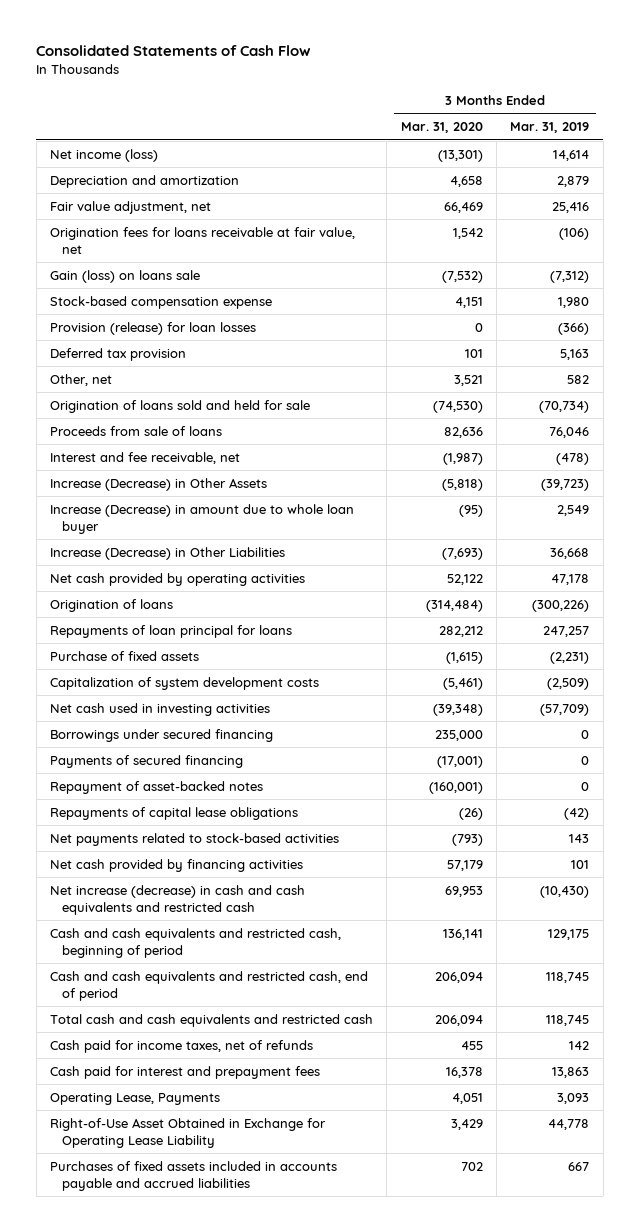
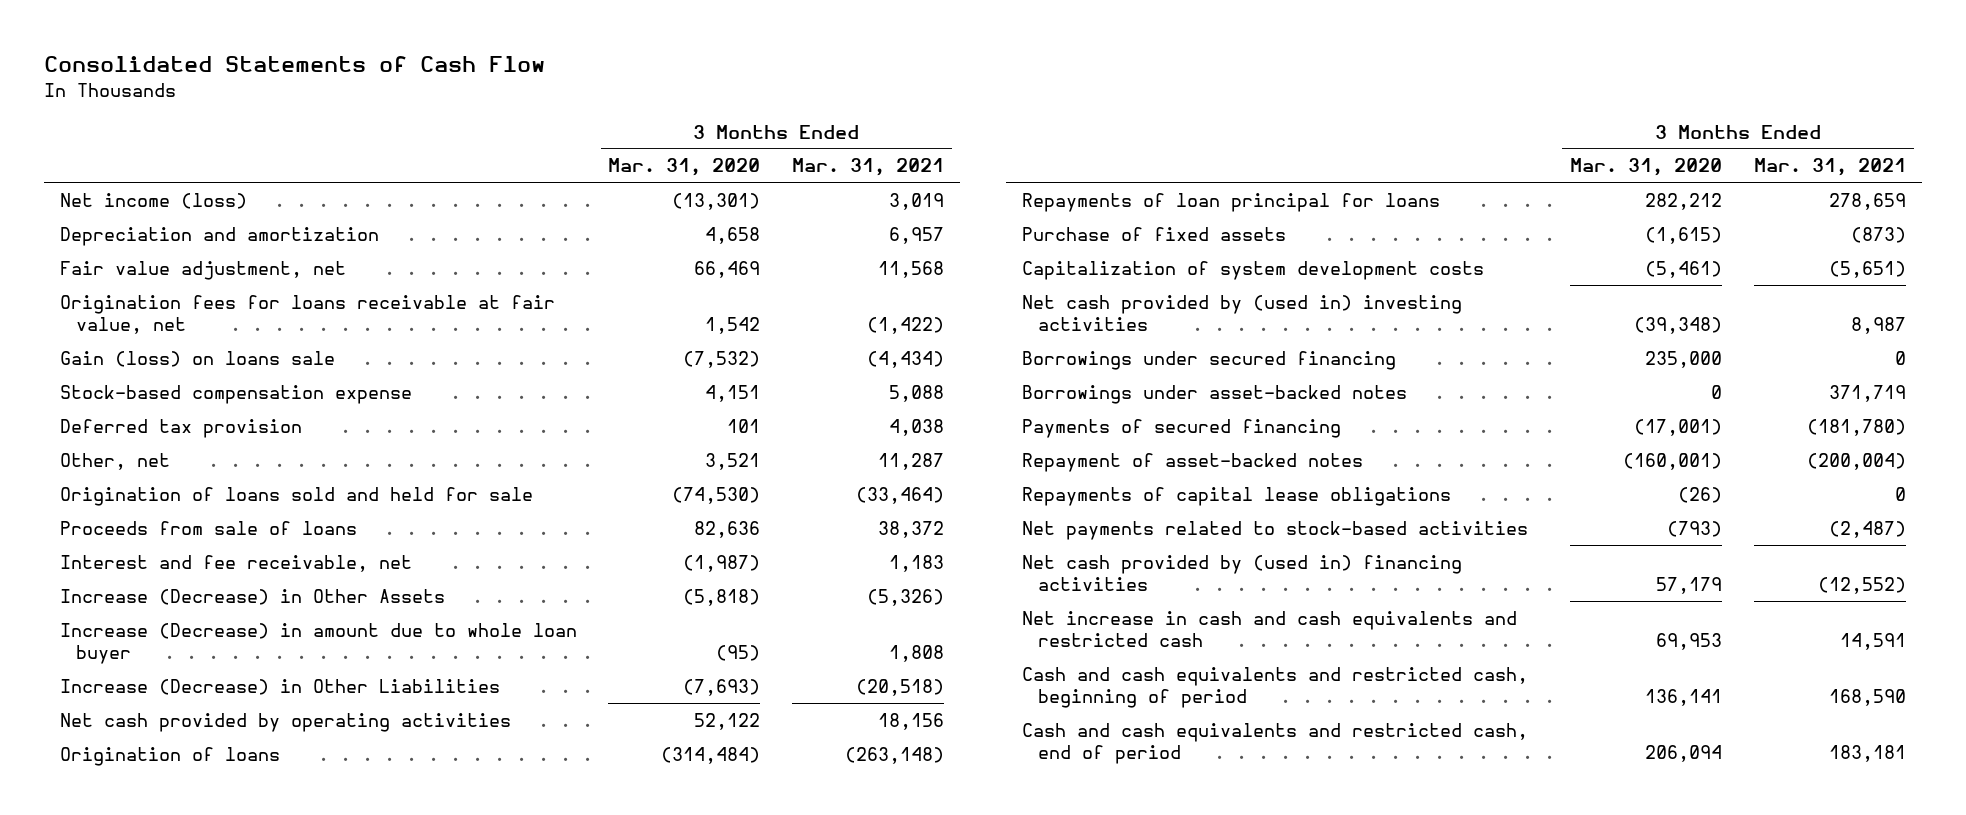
- | 3 Months Ended Mar. 31, 2020 | 3 Months Ended Mar. 31, 2019
+ | 3 Months Ended Mar. 31, 2020 | 3 Months Ended Mar. 31, 2021
- Provision (release) for loan losses | 0 | (366)
- Net cash used in investing activities | (39,348) | (57,709)
+ Net cash provided by (used in) investing activities | (39,348) | 8,987
+ Borrowings under asset-backed notes | 0 | 371,719
- Net cash provided by financing activities | 57,179 | 101
- Net increase (decrease) in cash and cash equivalents and restricted cash | 69,953 | (10,430)
+ Net cash provided by (used in) financing activities | 57,179 | (12,552)
+ Net increase in cash and cash equivalents and restricted cash | 69,953 | 14,591
- Total cash and cash equivalents and restricted cash | 206,094 | 118,745
- Cash paid for income taxes, net of refunds | 455 | 142
- Cash paid for interest and prepayment fees | 16,378 | 13,863
- Operating Lease, Payments | 4,051 | 3,093
- Right-of-Use Asset Obtained in Exchange for Operating Lease Liability | 3,429 | 44,778
- Purchases of fixed assets included in accounts payable and accrued liabilities | 702 | 667

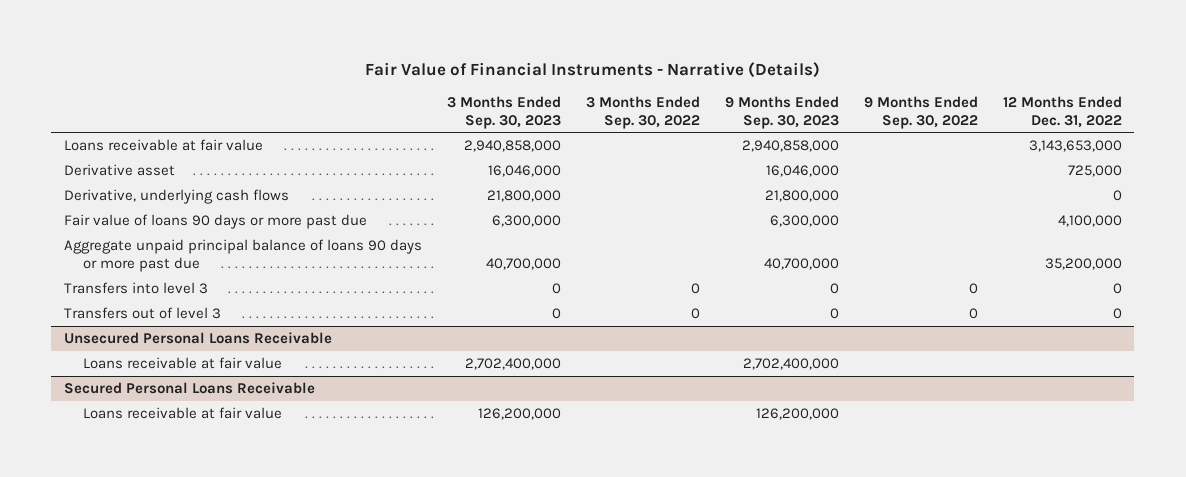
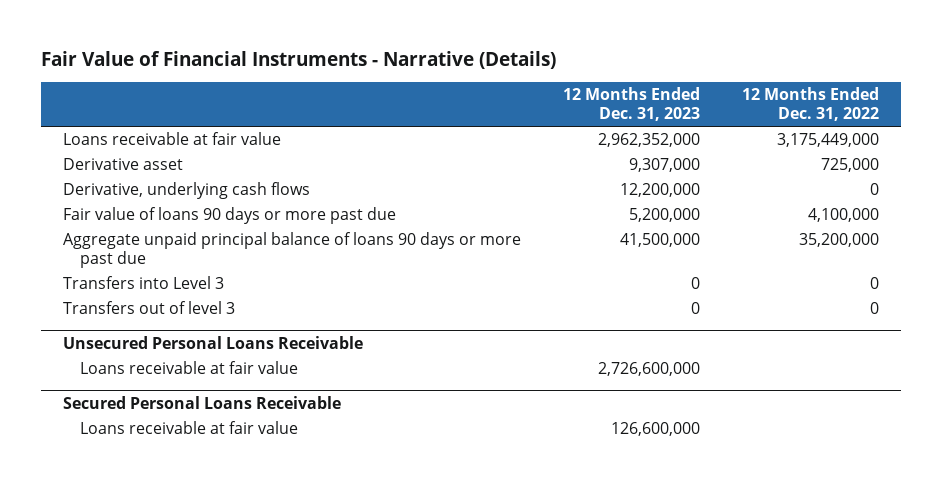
- | 3 Months Ended Sep. 30, 2023 | 3 Months Ended Sep. 30, 2022 | 9 Months Ended Sep. 30, 2023 | 9 Months Ended Sep. 30, 2022 | 12 Months Ended Dec. 31, 2022
+ | 12 Months Ended Dec. 31, 2023 | 12 Months Ended Dec. 31, 2022
- Loans receivable at fair value | 2,940,858,000 | | 2,940,858,000 | | 3,143,653,000
+ Loans receivable at fair value | 2,962,352,000 | 3,175,449,000
- Transfers into level 3 | 0 | 0 | 0 | 0 | 0
+ Transfers into Level 3 | 0 | 0

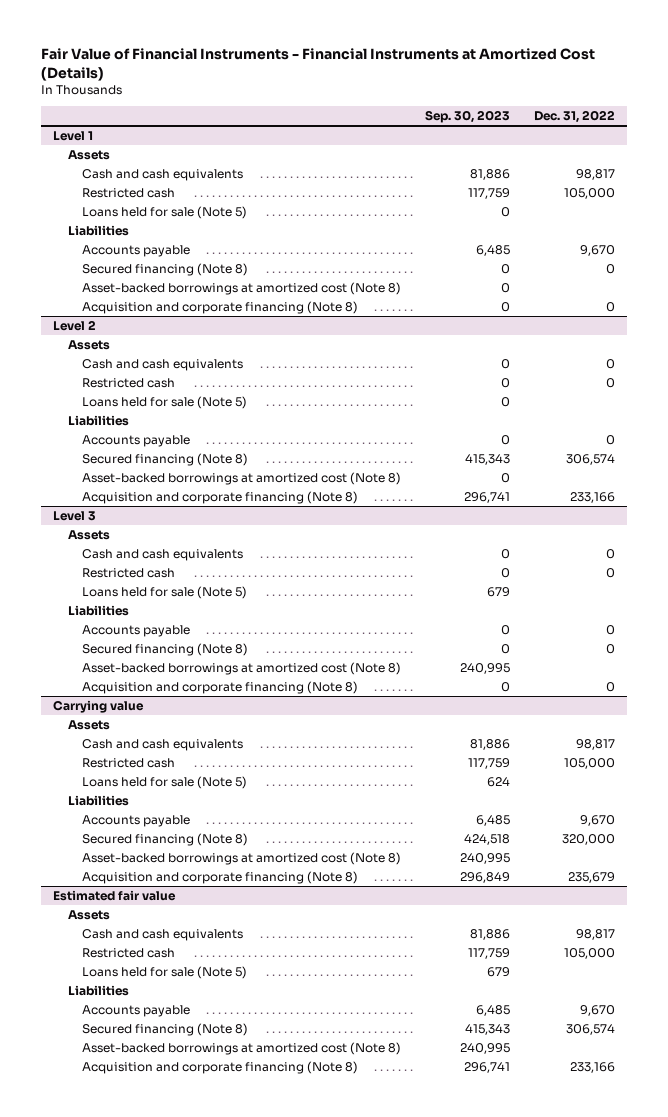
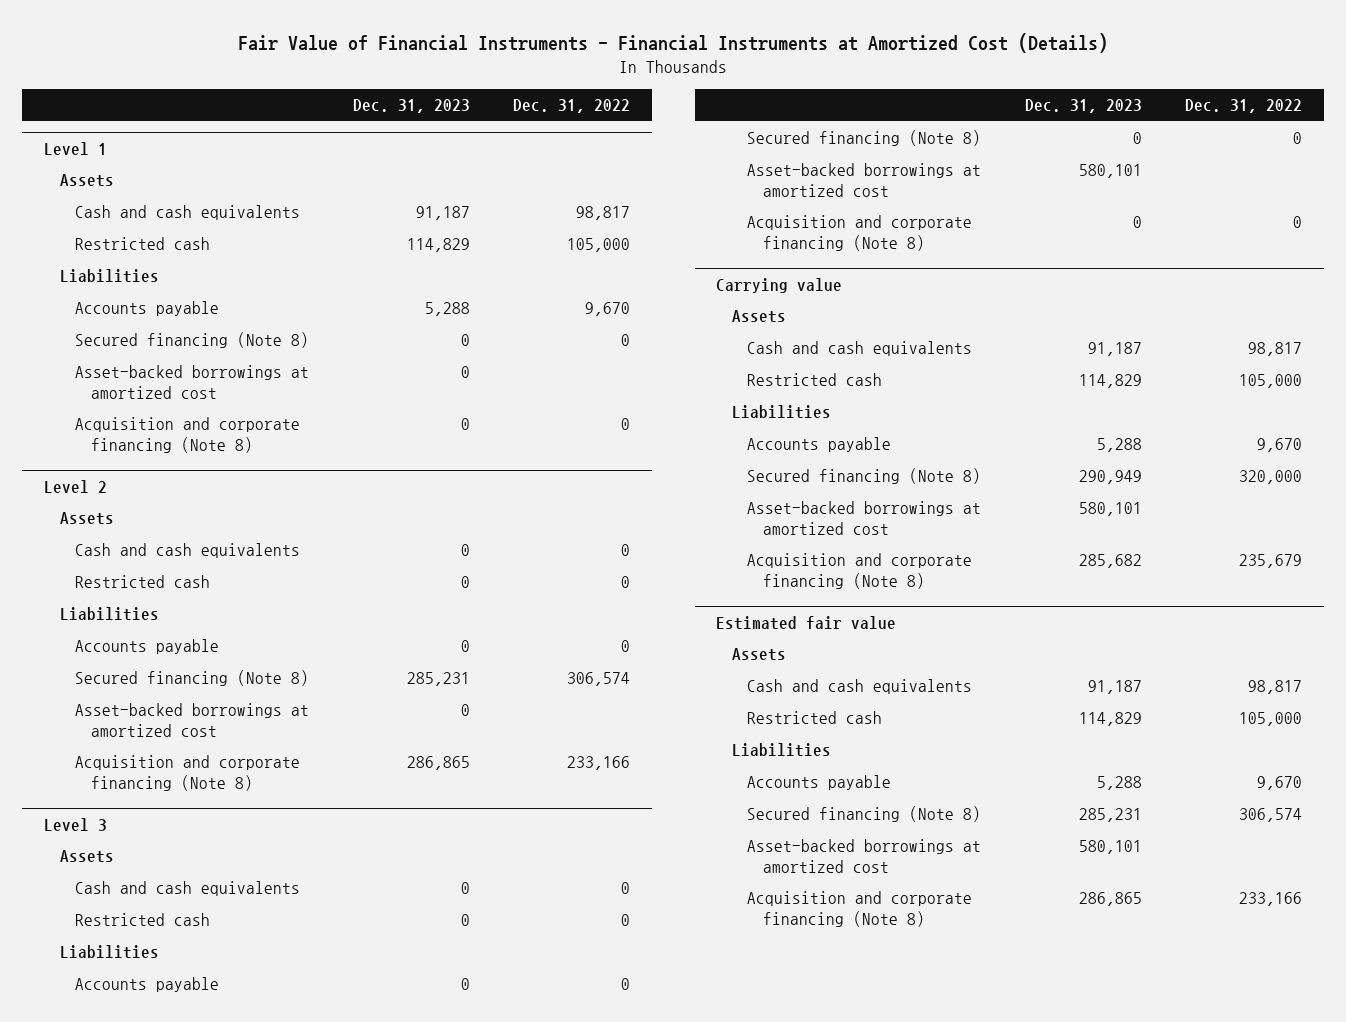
- | Sep. 30, 2023 | Dec. 31, 2022
+ | Dec. 31, 2023 | Dec. 31, 2022
@ Level 1
- Loans held for sale (Note 5) | 0 |
- Asset-backed borrowings at amortized cost (Note 8) | 0 |
+ Asset-backed borrowings at amortized cost | 0 |
@ Level 2
- Loans held for sale (Note 5) | 0 |
- Asset-backed borrowings at amortized cost (Note 8) | 0 |
+ Asset-backed borrowings at amortized cost | 0 |
@ Level 3
- Loans held for sale (Note 5) | 679 |
- Asset-backed borrowings at amortized cost (Note 8) | 240,995 |
+ Asset-backed borrowings at amortized cost | 580,101 |
@ Carrying value
- Loans held for sale (Note 5) | 624 |
- Asset-backed borrowings at amortized cost (Note 8) | 240,995 |
+ Asset-backed borrowings at amortized cost | 580,101 |
@ Estimated fair value
- Loans held for sale (Note 5) | 679 |
- Asset-backed borrowings at amortized cost (Note 8) | 240,995 |
+ Asset-backed borrowings at amortized cost | 580,101 |

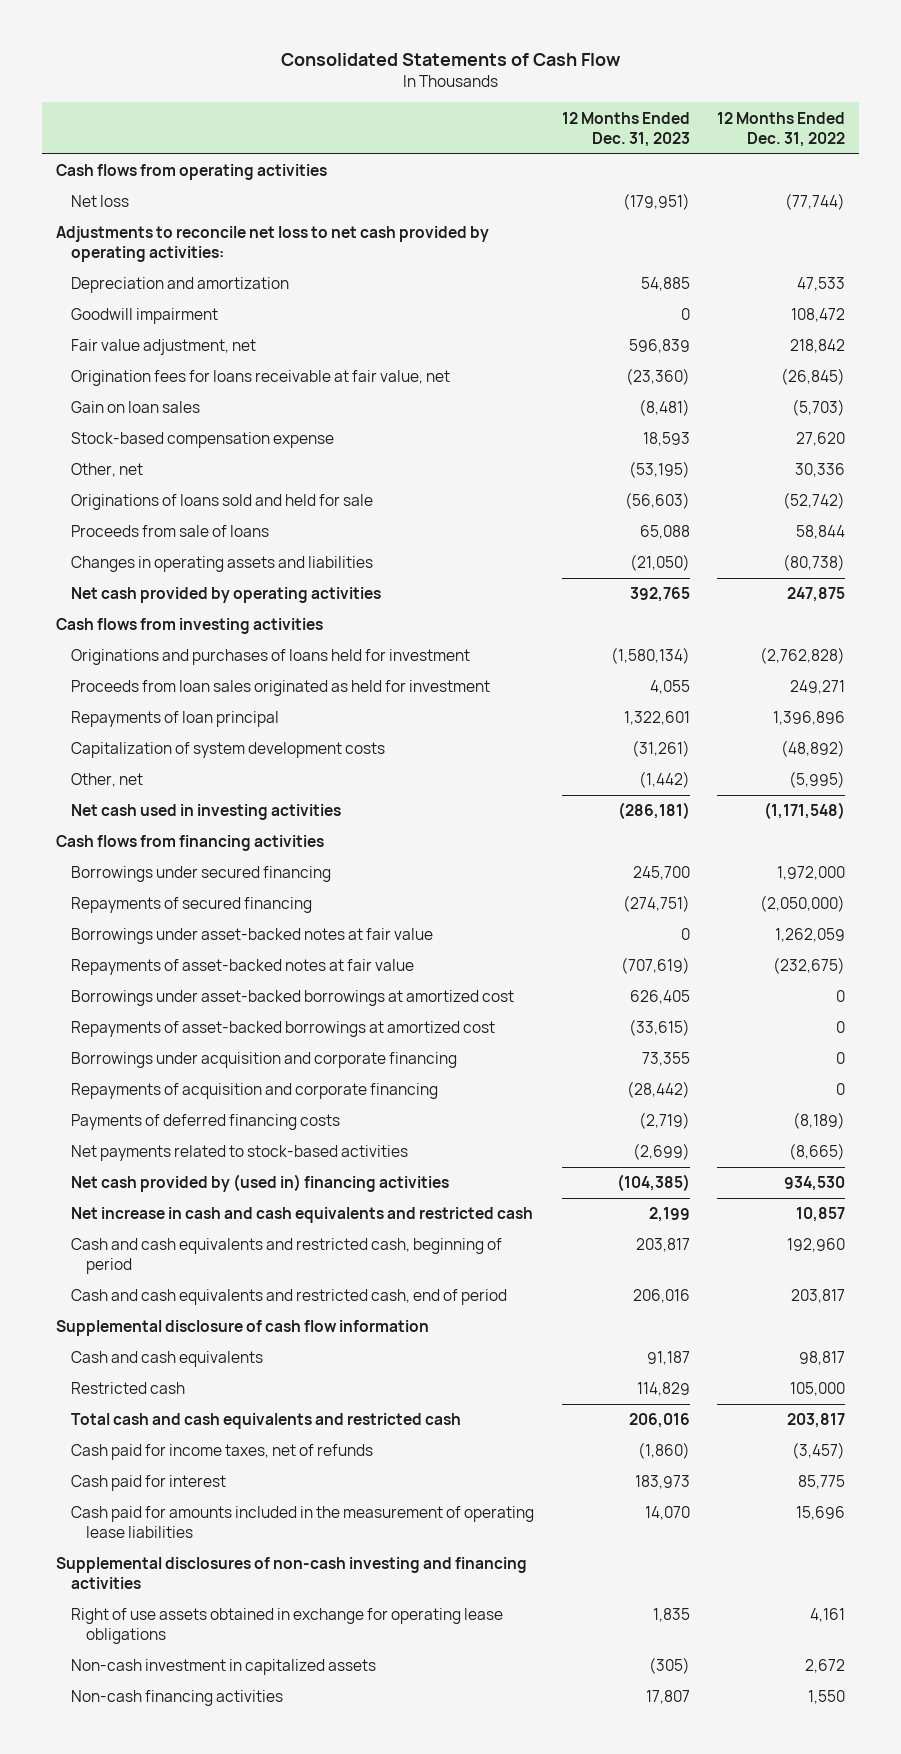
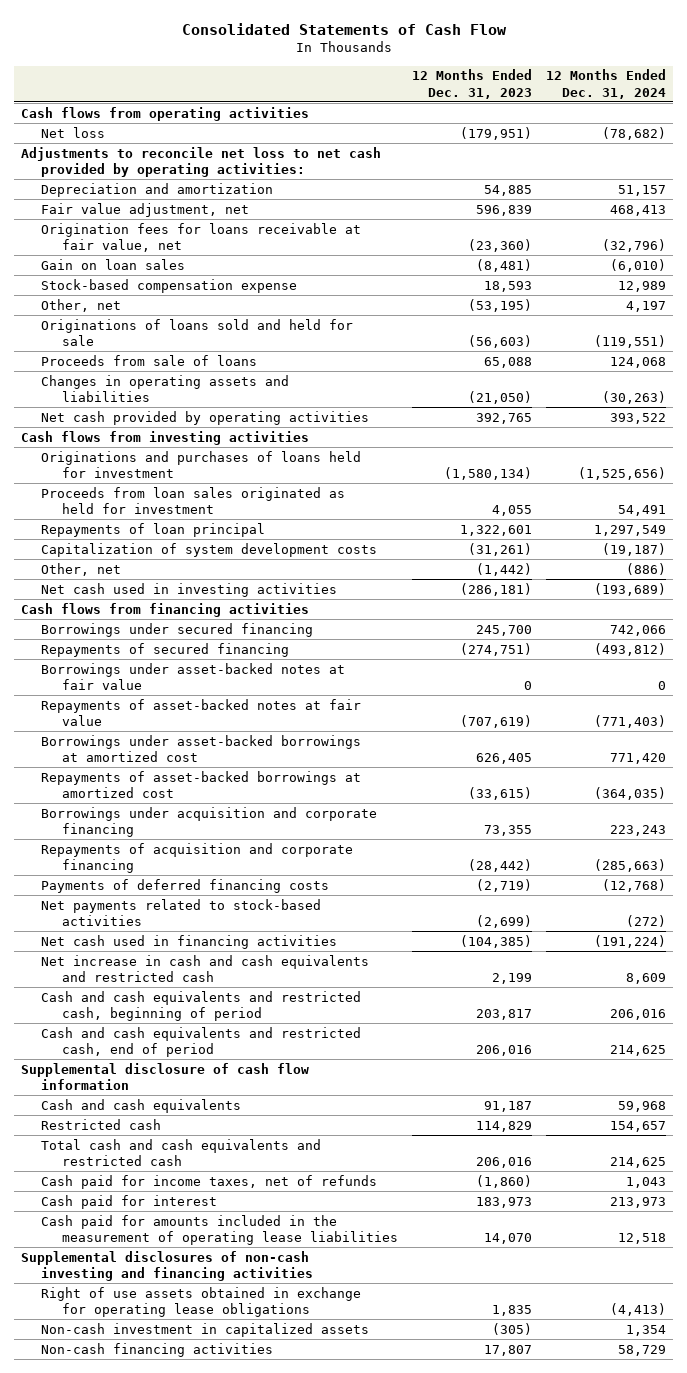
- | 12 Months Ended Dec. 31, 2023 | 12 Months Ended Dec. 31, 2022
+ | 12 Months Ended Dec. 31, 2023 | 12 Months Ended Dec. 31, 2024
- Goodwill impairment | 0 | 108,472
- Net cash provided by (used in) financing activities | (104,385) | 934,530
+ Net cash used in financing activities | (104,385) | (191,224)

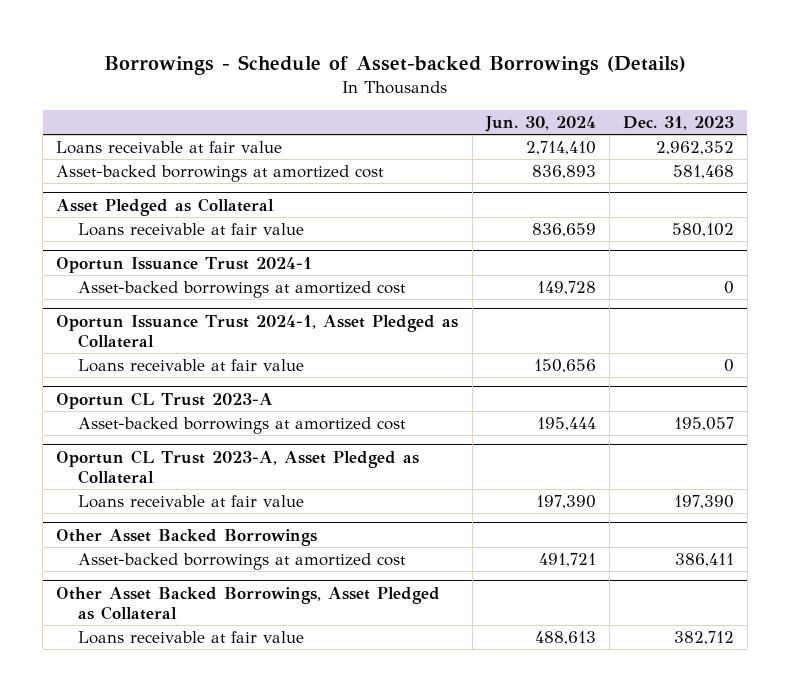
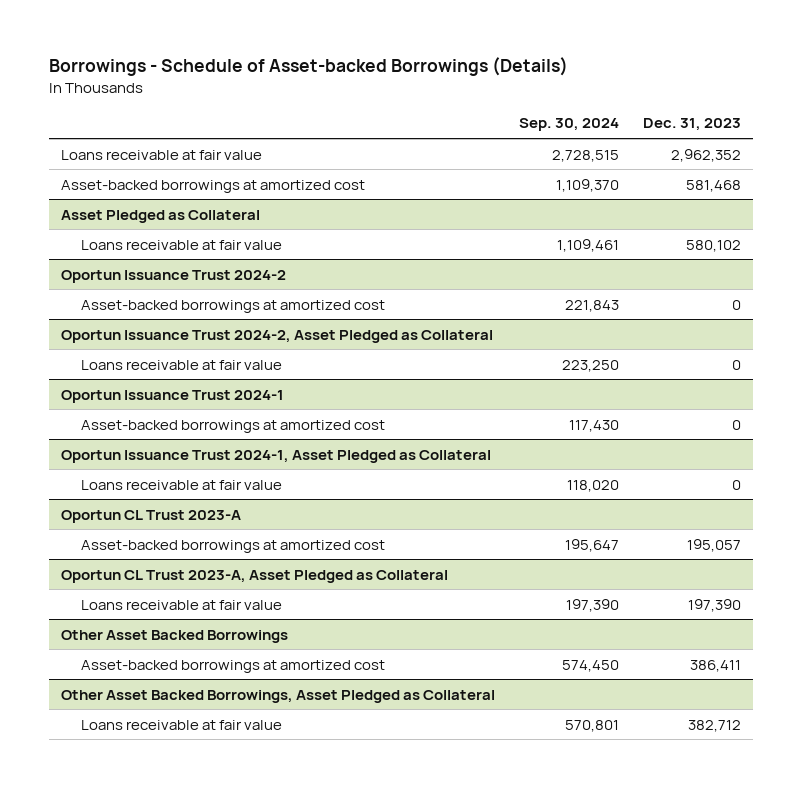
- | Jun. 30, 2024 | Dec. 31, 2023
+ | Sep. 30, 2024 | Dec. 31, 2023
+ Oportun Issuance Trust 2024-2
+ Asset-backed borrowings at amortized cost | 221,843 | 0
+ Oportun Issuance Trust 2024-2, Asset Pledged as Collateral
+ Loans receivable at fair value | 223,250 | 0

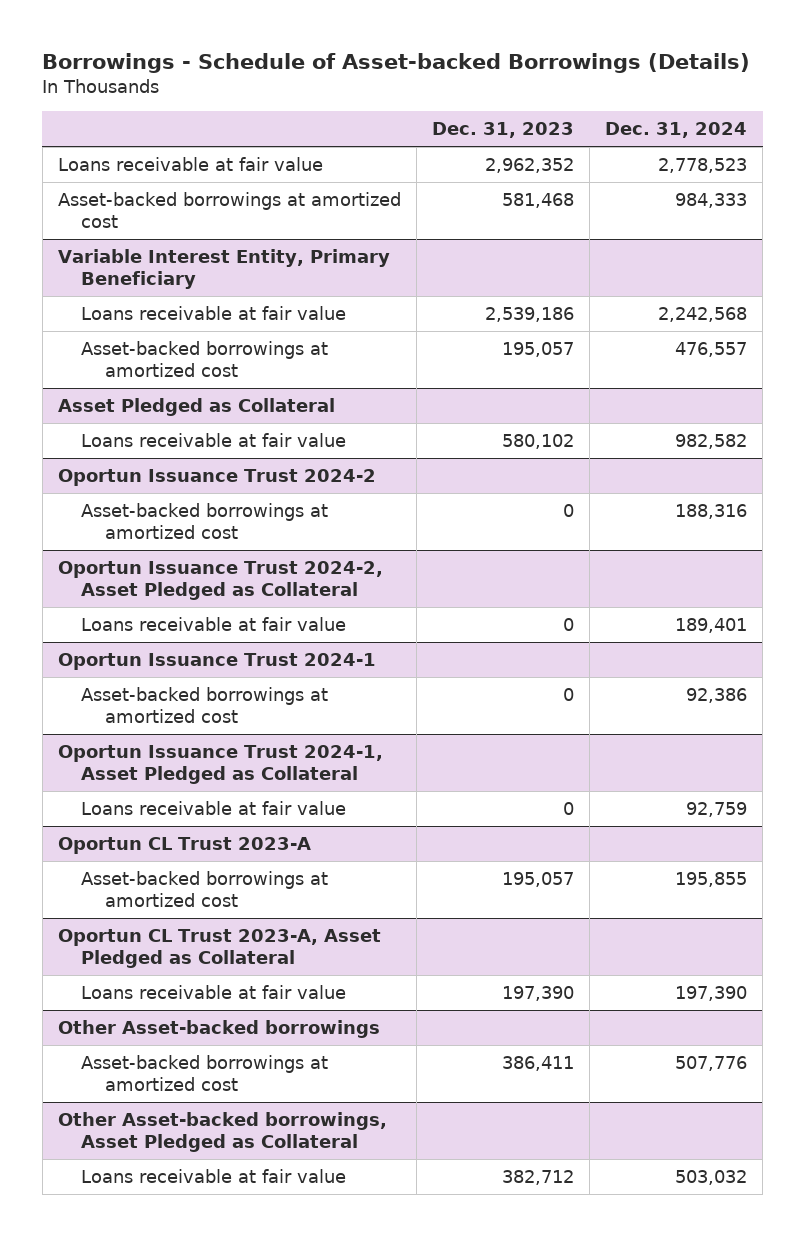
- | Sep. 30, 2024 | Dec. 31, 2023
+ | Dec. 31, 2023 | Dec. 31, 2024
+ Variable Interest Entity, Primary Beneficiary
+ Loans receivable at fair value | 2,539,186 | 2,242,568
+ Asset-backed borrowings at amortized cost | 195,057 | 476,557
- Other Asset Backed Borrowings
+ Other Asset-backed borrowings
- Other Asset Backed Borrowings, Asset Pledged as Collateral
+ Other Asset-backed borrowings, Asset Pledged as Collateral

